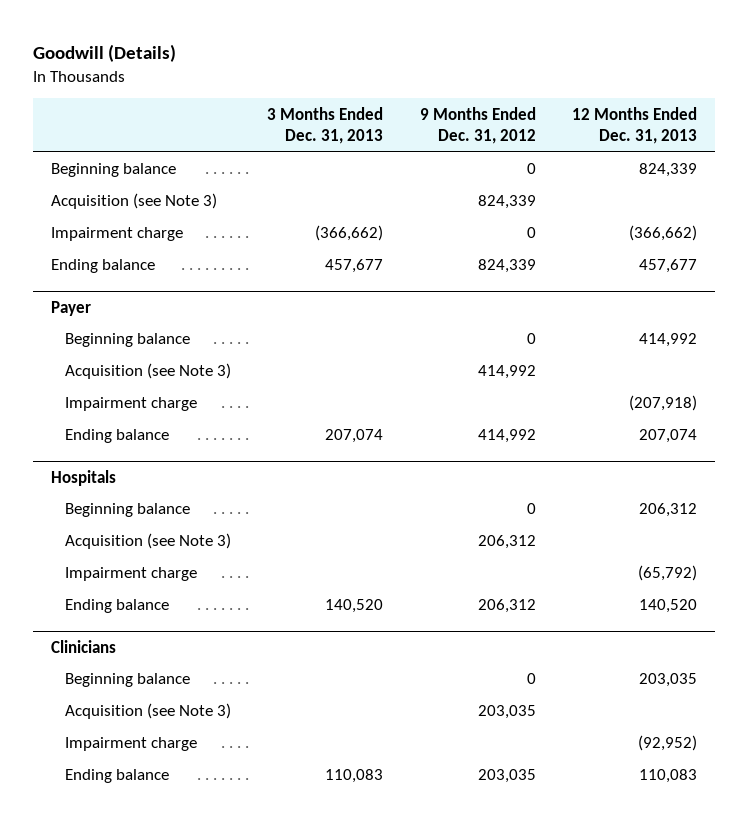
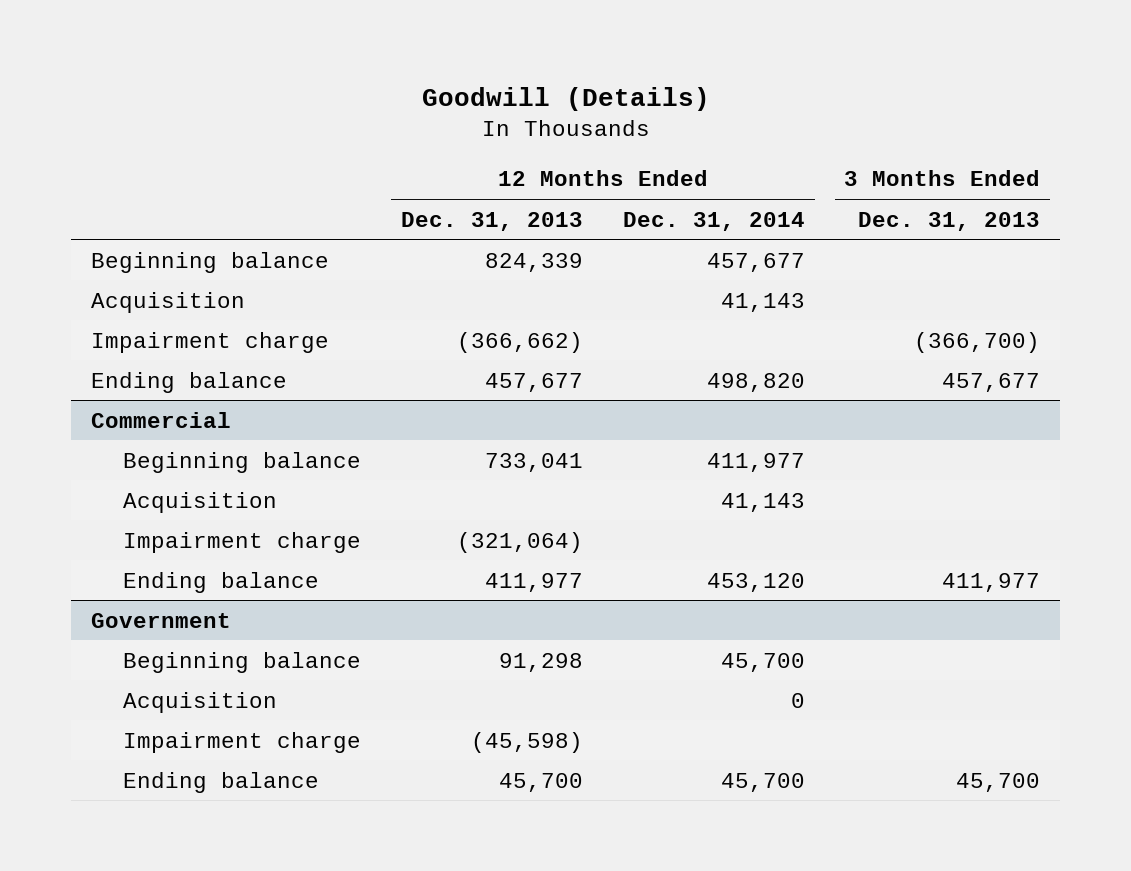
- | 3 Months Ended Dec. 31, 2013 | 9 Months Ended Dec. 31, 2012 | 12 Months Ended Dec. 31, 2013
+ | 12 Months Ended Dec. 31, 2013 | 12 Months Ended Dec. 31, 2014 | 3 Months Ended Dec. 31, 2013
- Acquisition (see Note 3) | | 824,339 |
- Impairment charge | (366,662) | 0 | (366,662)
+ Acquisition | | 41,143 |
+ Impairment charge | (366,662) | | (366,700)
- Payer
- Beginning balance | | 0 | 414,992
- Acquisition (see Note 3) | | 414,992 |
- Impairment charge | | | (207,918)
- Ending balance | 207,074 | 414,992 | 207,074
- Hospitals
- Beginning balance | | 0 | 206,312
- Acquisition (see Note 3) | | 206,312 |
- Impairment charge | | | (65,792)
- Ending balance | 140,520 | 206,312 | 140,520
- Clinicians
- Beginning balance | | 0 | 203,035
- Acquisition (see Note 3) | | 203,035 |
- Impairment charge | | | (92,952)
- Ending balance | 110,083 | 203,035 | 110,083
+ Commercial
+ Beginning balance | 733,041 | 411,977 |
+ Acquisition | | 41,143 |
+ Impairment charge | (321,064) | |
+ Ending balance | 411,977 | 453,120 | 411,977
+ Government
+ Beginning balance | 91,298 | 45,700 |
+ Acquisition | | 0 |
+ Impairment charge | (45,598) | |
+ Ending balance | 45,700 | 45,700 | 45,700

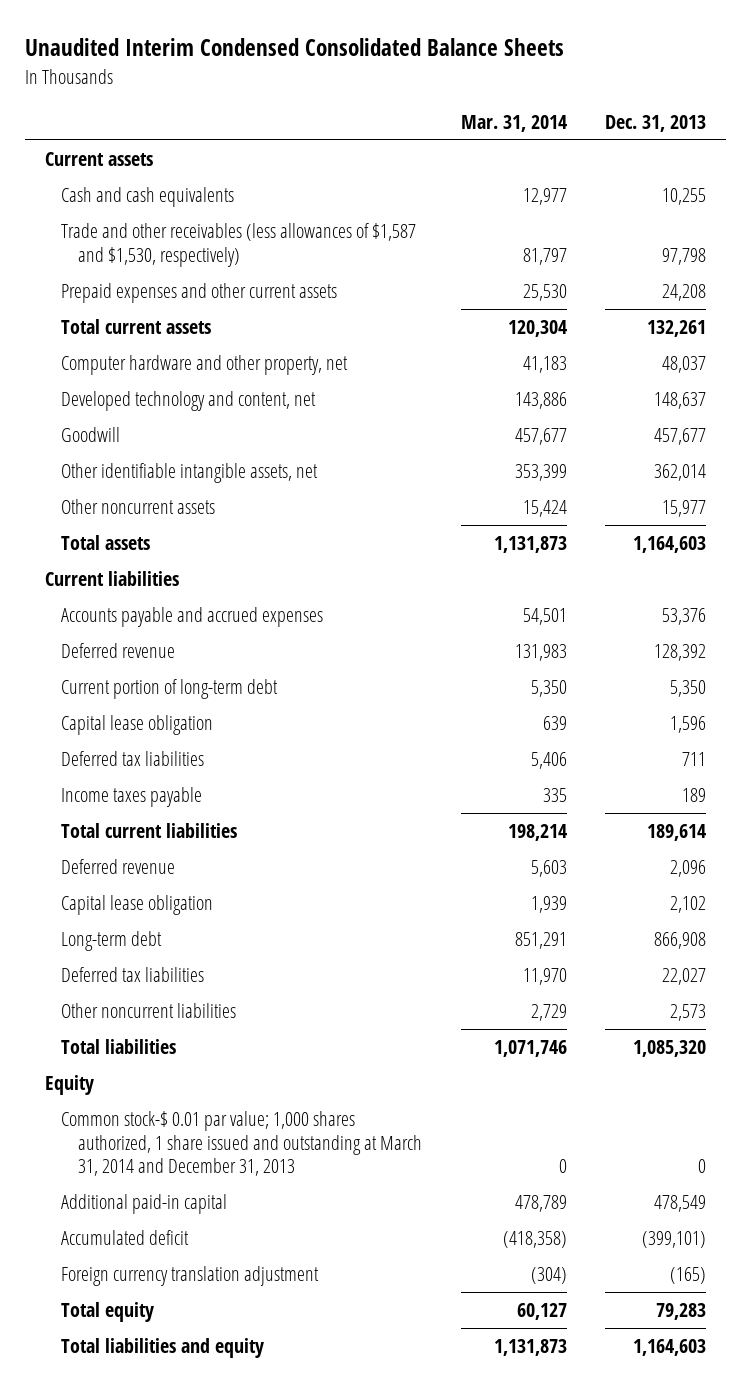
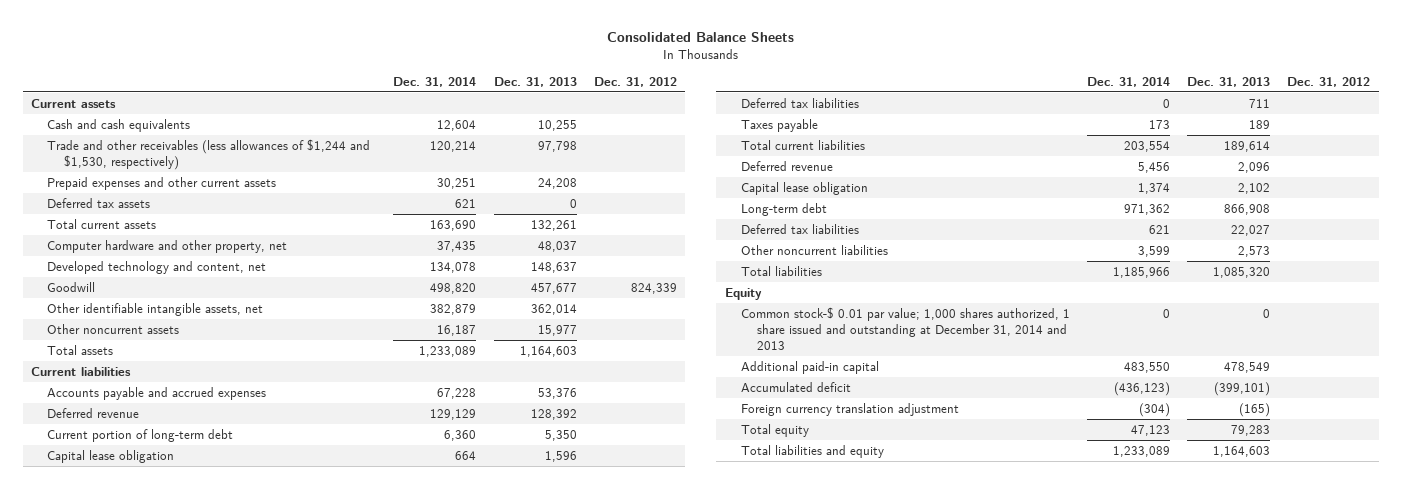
- Unaudited Interim Condensed Consolidated Balance Sheets
+ Consolidated Balance Sheets
- | Mar. 31, 2014 | Dec. 31, 2013
+ | Dec. 31, 2014 | Dec. 31, 2013 | Dec. 31, 2012
- Trade and other receivables (less allowances of $1,587 and $1,530, respectively) | 81,797 | 97,798
+ Trade and other receivables (less allowances of $1,244 and $1,530, respectively) | 120,214 | 97,798 |
+ Deferred tax assets | 621 | 0 |
- Income taxes payable | 335 | 189
+ Taxes payable | 173 | 189 |
- Common stock-$ 0.01 par value; 1,000 shares authorized, 1 share issued and outstanding at March 31, 2014 and December 31, 2013 | 0 | 0
+ Common stock-$ 0.01 par value; 1,000 shares authorized, 1 share issued and outstanding at December 31, 2014 and 2013 | 0 | 0 |

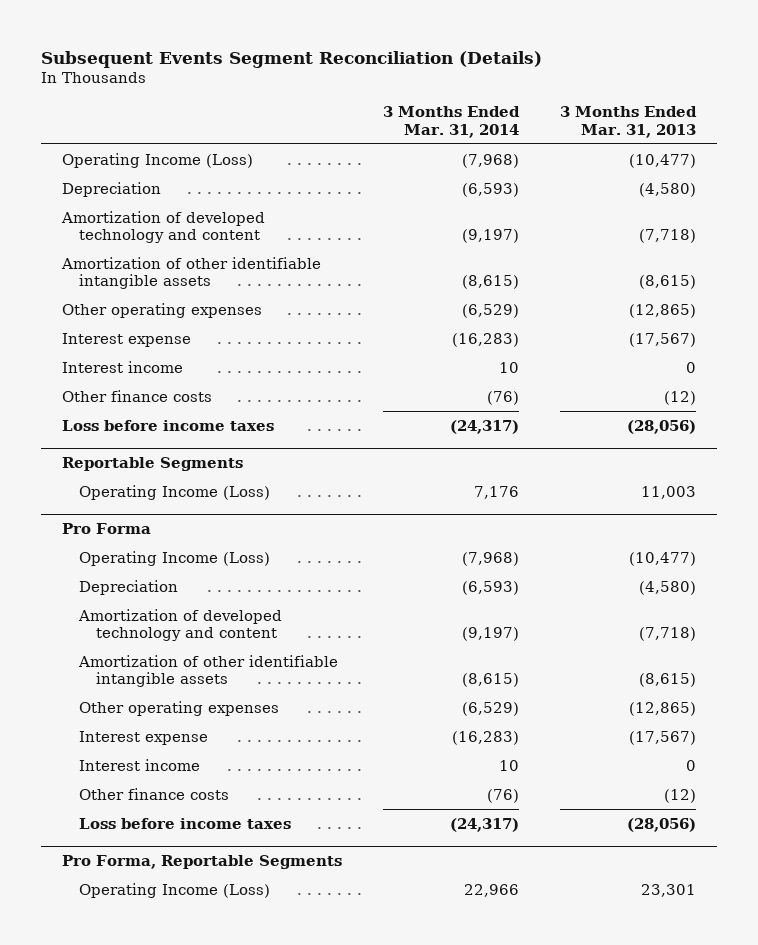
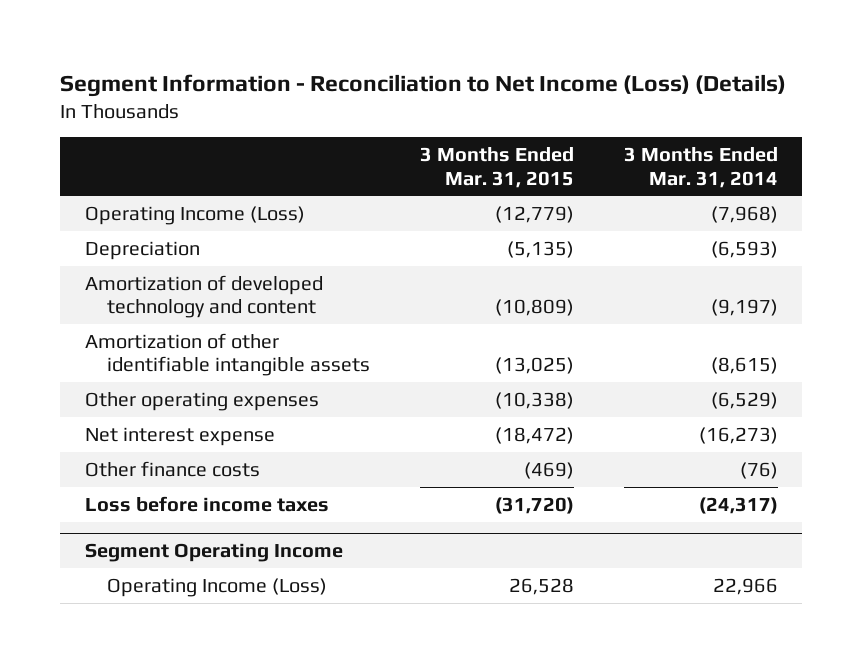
- Subsequent Events Segment Reconciliation (Details)
+ Segment Information - Reconciliation to Net Income (Loss) (Details)
- | 3 Months Ended Mar. 31, 2014 | 3 Months Ended Mar. 31, 2013
+ | 3 Months Ended Mar. 31, 2015 | 3 Months Ended Mar. 31, 2014
- Interest expense | (16,283) | (17,567)
- Interest income | 10 | 0
- Other finance costs | (76) | (12)
- Loss before income taxes | (24,317) | (28,056)
- Reportable Segments
- Operating Income (Loss) | 7,176 | 11,003
- Pro Forma
- Operating Income (Loss) | (7,968) | (10,477)
- Depreciation | (6,593) | (4,580)
- Amortization of developed technology and content | (9,197) | (7,718)
- Amortization of other identifiable intangible assets | (8,615) | (8,615)
- Other operating expenses | (6,529) | (12,865)
- Interest expense | (16,283) | (17,567)
- Interest income | 10 | 0
+ Net interest expense | (18,472) | (16,273)
- Pro Forma, Reportable Segments
+ Segment Operating Income

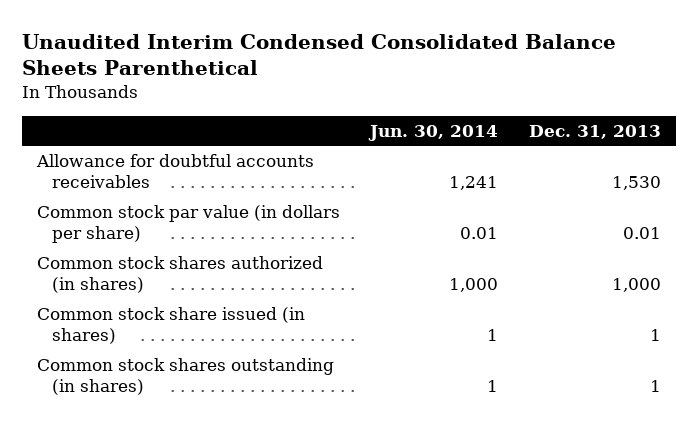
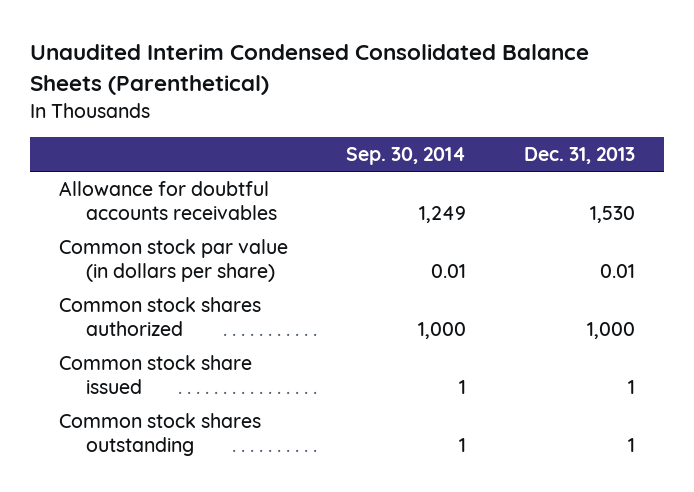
- Unaudited Interim Condensed Consolidated Balance Sheets Parenthetical
+ Unaudited Interim Condensed Consolidated Balance Sheets (Parenthetical)
- | Jun. 30, 2014 | Dec. 31, 2013
+ | Sep. 30, 2014 | Dec. 31, 2013
- Common stock shares authorized (in shares) | 1,000 | 1,000
- Common stock share issued (in shares) | 1 | 1
- Common stock shares outstanding (in shares) | 1 | 1
+ Common stock shares authorized | 1,000 | 1,000
+ Common stock share issued | 1 | 1
+ Common stock shares outstanding | 1 | 1

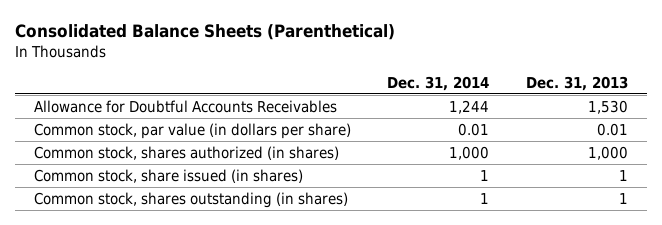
- Unaudited Interim Condensed Consolidated Balance Sheets (Parenthetical)
+ Consolidated Balance Sheets (Parenthetical)
- | Sep. 30, 2014 | Dec. 31, 2013
+ | Dec. 31, 2014 | Dec. 31, 2013
- Allowance for doubtful accounts receivables | 1,249 | 1,530
- Common stock par value (in dollars per share) | 0.01 | 0.01
- Common stock shares authorized | 1,000 | 1,000
- Common stock share issued | 1 | 1
- Common stock shares outstanding | 1 | 1
+ Allowance for Doubtful Accounts Receivables | 1,244 | 1,530
+ Common stock, par value (in dollars per share) | 0.01 | 0.01
+ Common stock, shares authorized (in shares) | 1,000 | 1,000
+ Common stock, share issued (in shares) | 1 | 1
+ Common stock, shares outstanding (in shares) | 1 | 1

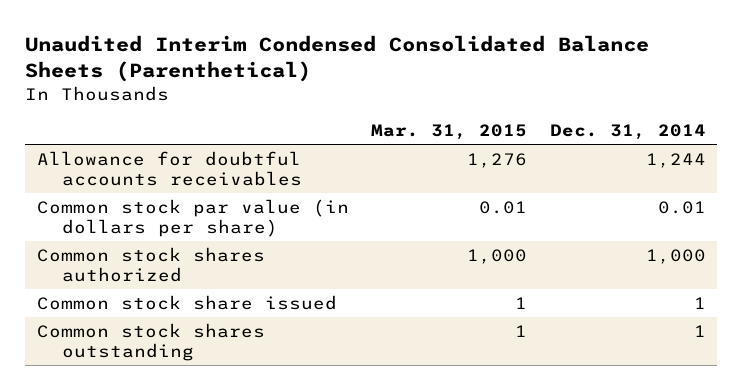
- Consolidated Balance Sheets (Parenthetical)
+ Unaudited Interim Condensed Consolidated Balance Sheets (Parenthetical)
- | Dec. 31, 2014 | Dec. 31, 2013
+ | Mar. 31, 2015 | Dec. 31, 2014
- Allowance for Doubtful Accounts Receivables | 1,244 | 1,530
- Common stock, par value (in dollars per share) | 0.01 | 0.01
- Common stock, shares authorized (in shares) | 1,000 | 1,000
- Common stock, share issued (in shares) | 1 | 1
- Common stock, shares outstanding (in shares) | 1 | 1
+ Allowance for doubtful accounts receivables | 1,276 | 1,244
+ Common stock par value (in dollars per share) | 0.01 | 0.01
+ Common stock shares authorized | 1,000 | 1,000
+ Common stock share issued | 1 | 1
+ Common stock shares outstanding | 1 | 1

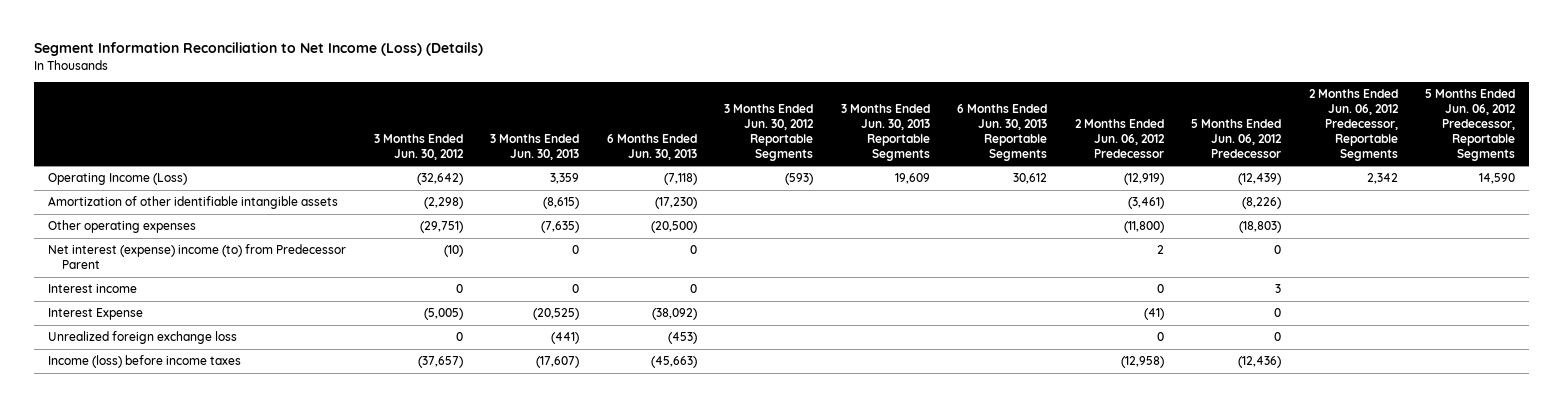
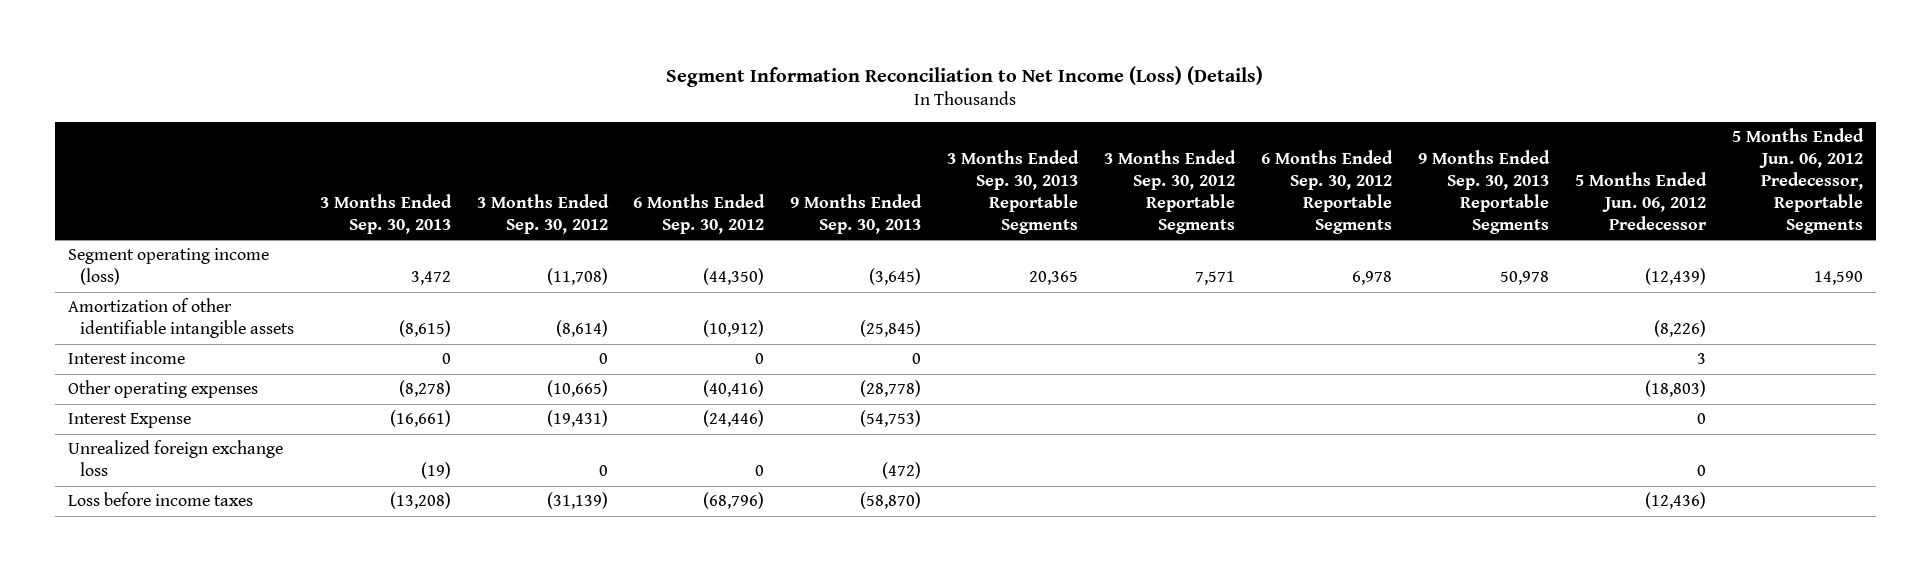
- | 3 Months Ended Jun. 30, 2012 | 3 Months Ended Jun. 30, 2013 | 6 Months Ended Jun. 30, 2013 | 3 Months Ended Jun. 30, 2012 Reportable Segments | 3 Months Ended Jun. 30, 2013 Reportable Segments | 6 Months Ended Jun. 30, 2013 Reportable Segments | 2 Months Ended Jun. 06, 2012 Predecessor | 5 Months Ended Jun. 06, 2012 Predecessor | 2 Months Ended Jun. 06, 2012 Predecessor, Reportable Segments | 5 Months Ended Jun. 06, 2012 Predecessor, Reportable Segments
+ | 3 Months Ended Sep. 30, 2013 | 3 Months Ended Sep. 30, 2012 | 6 Months Ended Sep. 30, 2012 | 9 Months Ended Sep. 30, 2013 | 3 Months Ended Sep. 30, 2013 Reportable Segments | 3 Months Ended Sep. 30, 2012 Reportable Segments | 6 Months Ended Sep. 30, 2012 Reportable Segments | 9 Months Ended Sep. 30, 2013 Reportable Segments | 5 Months Ended Jun. 06, 2012 Predecessor | 5 Months Ended Jun. 06, 2012 Predecessor, Reportable Segments
- Operating Income (Loss) | (32,642) | 3,359 | (7,118) | (593) | 19,609 | 30,612 | (12,919) | (12,439) | 2,342 | 14,590
+ Segment operating income (loss) | 3,472 | (11,708) | (44,350) | (3,645) | 20,365 | 7,571 | 6,978 | 50,978 | (12,439) | 14,590
- Net interest (expense) income (to) from Predecessor Parent | (10) | 0 | 0 | | | | 2 | 0 | |
moved down: Other operating expenses | (8,278) | (10,665) | (40,416) | (28,778) | | | | | (18,803) |
- Income (loss) before income taxes | (37,657) | (17,607) | (45,663) | | | | (12,958) | (12,436) | |
+ Loss before income taxes | (13,208) | (31,139) | (68,796) | (58,870) | | | | | (12,436) |

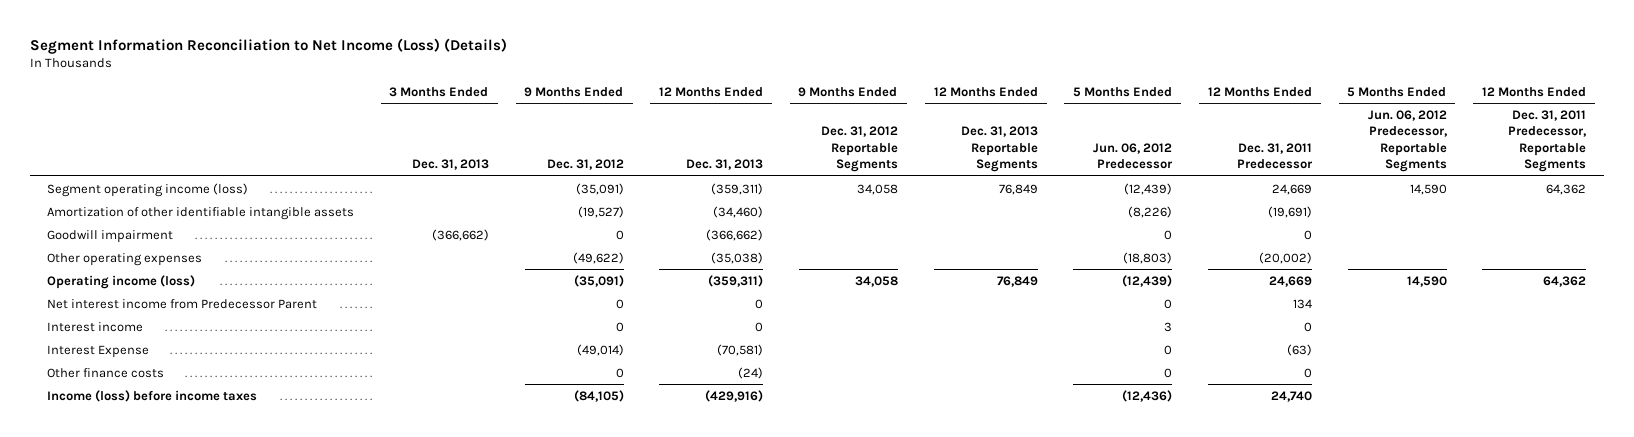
- | 3 Months Ended Sep. 30, 2013 | 3 Months Ended Sep. 30, 2012 | 6 Months Ended Sep. 30, 2012 | 9 Months Ended Sep. 30, 2013 | 3 Months Ended Sep. 30, 2013 Reportable Segments | 3 Months Ended Sep. 30, 2012 Reportable Segments | 6 Months Ended Sep. 30, 2012 Reportable Segments | 9 Months Ended Sep. 30, 2013 Reportable Segments | 5 Months Ended Jun. 06, 2012 Predecessor | 5 Months Ended Jun. 06, 2012 Predecessor, Reportable Segments
+ | 3 Months Ended Dec. 31, 2013 | 9 Months Ended Dec. 31, 2012 | 12 Months Ended Dec. 31, 2013 | 9 Months Ended Dec. 31, 2012 Reportable Segments | 12 Months Ended Dec. 31, 2013 Reportable Segments | 5 Months Ended Jun. 06, 2012 Predecessor | 12 Months Ended Dec. 31, 2011 Predecessor | 5 Months Ended Jun. 06, 2012 Predecessor, Reportable Segments | 12 Months Ended Dec. 31, 2011 Predecessor, Reportable Segments
+ Goodwill impairment | (366,662) | 0 | (366,662) | | | 0 | 0 | |
+ Operating income (loss) | | (35,091) | (359,311) | 34,058 | 76,849 | (12,439) | 24,669 | 14,590 | 64,362
+ Net interest income from Predecessor Parent | | 0 | 0 | | | 0 | 134 | |
moved down: Interest income | | 0 | 0 | | | 3 | 0 | |
- Unrealized foreign exchange loss | (19) | 0 | 0 | (472) | | | | | 0 |
- Loss before income taxes | (13,208) | (31,139) | (68,796) | (58,870) | | | | | (12,436) |
+ Other finance costs | | 0 | (24) | | | 0 | 0 | |
+ Income (loss) before income taxes | | (84,105) | (429,916) | | | (12,436) | 24,740 | |

